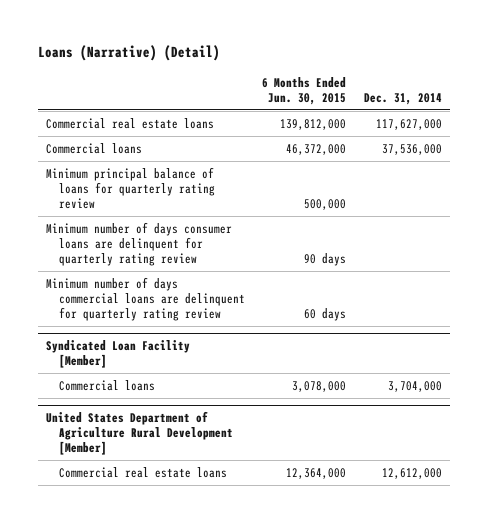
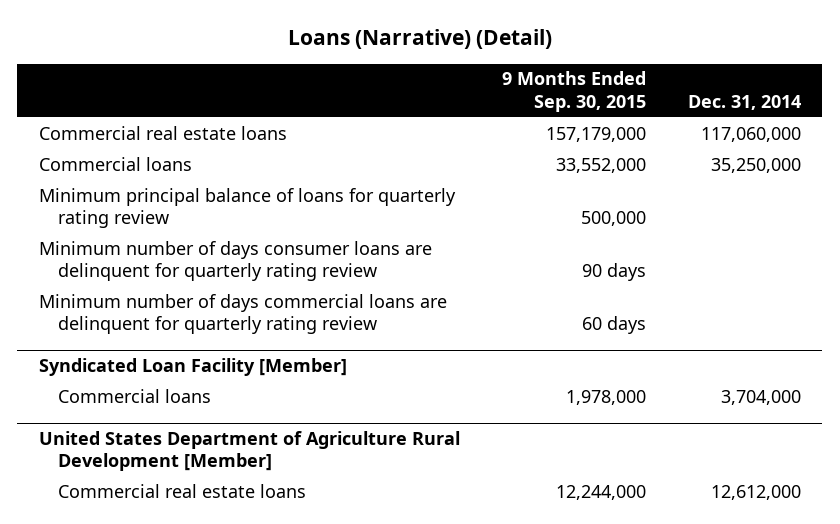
- | 6 Months Ended Jun. 30, 2015 | Dec. 31, 2014
+ | 9 Months Ended Sep. 30, 2015 | Dec. 31, 2014
- Commercial real estate loans | 139,812,000 | 117,627,000
- Commercial loans | 46,372,000 | 37,536,000
+ Commercial real estate loans | 157,179,000 | 117,060,000
+ Commercial loans | 33,552,000 | 35,250,000

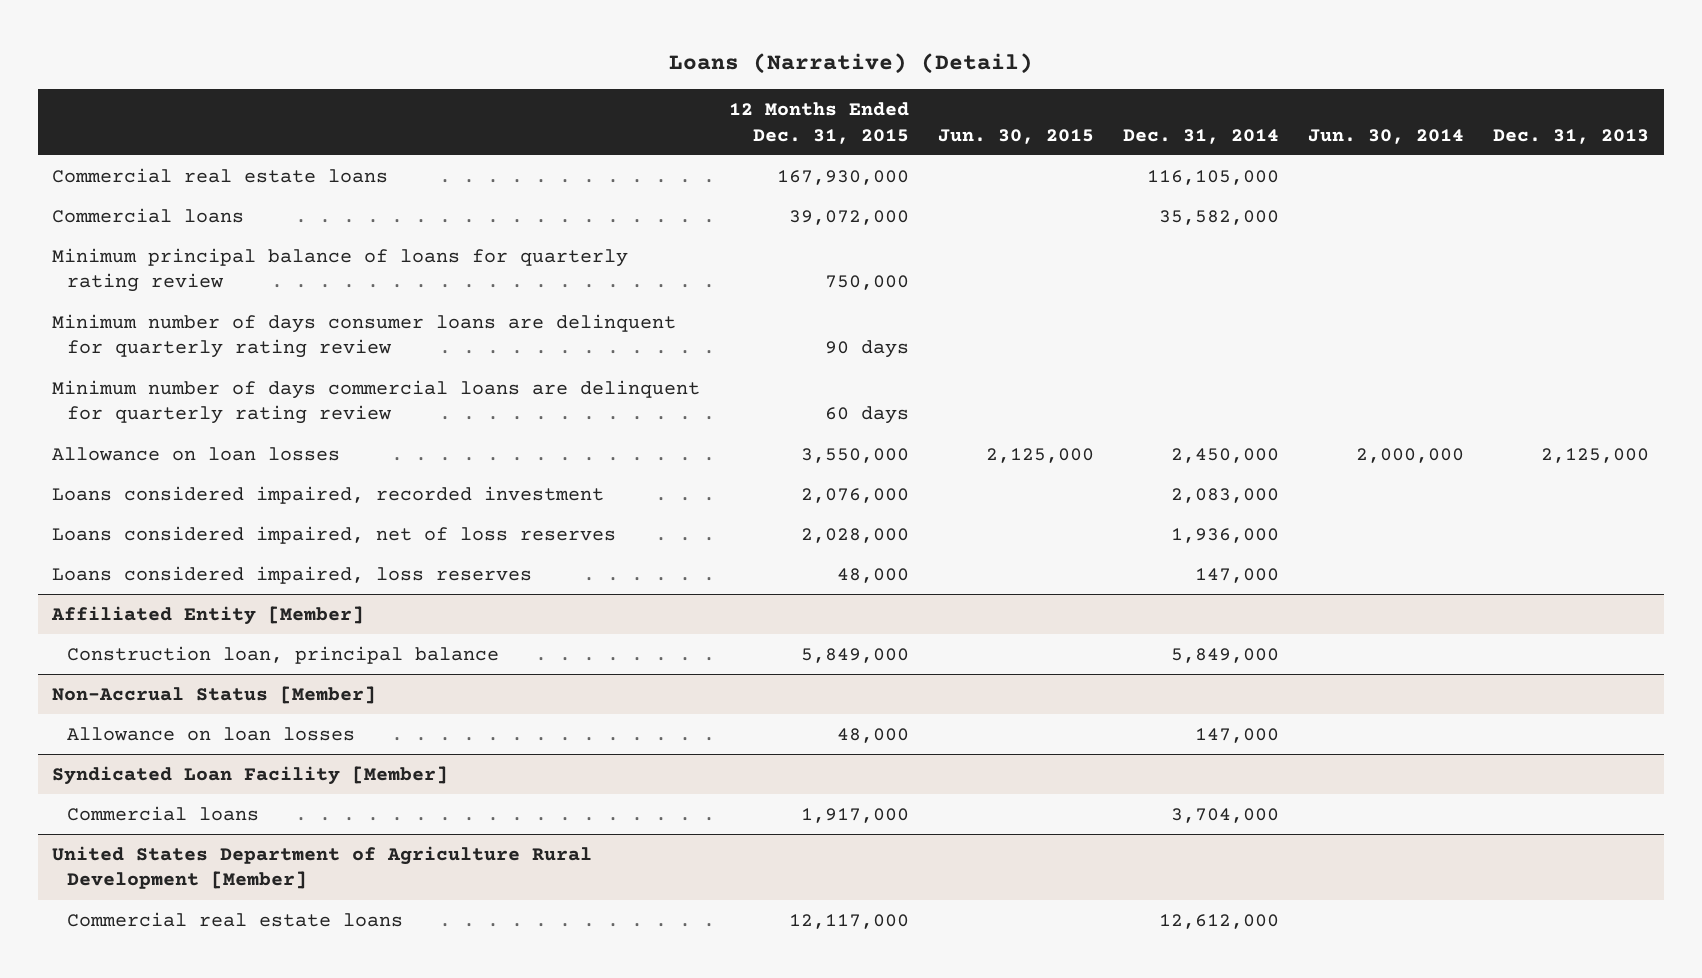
- | 9 Months Ended Sep. 30, 2015 | Dec. 31, 2014
+ | 12 Months Ended Dec. 31, 2015 | Jun. 30, 2015 | Dec. 31, 2014 | Jun. 30, 2014 | Dec. 31, 2013
- Commercial real estate loans | 157,179,000 | 117,060,000
- Commercial loans | 33,552,000 | 35,250,000
+ Commercial real estate loans | 167,930,000 | | 116,105,000 | |
+ Commercial loans | 39,072,000 | | 35,582,000 | |
+ Allowance on loan losses | 3,550,000 | 2,125,000 | 2,450,000 | 2,000,000 | 2,125,000
+ Loans considered impaired, recorded investment | 2,076,000 | | 2,083,000 | |
+ Loans considered impaired, net of loss reserves | 2,028,000 | | 1,936,000 | |
+ Loans considered impaired, loss reserves | 48,000 | | 147,000 | |
+ Affiliated Entity [Member]
+ Construction loan, principal balance | 5,849,000 | | 5,849,000 | |
+ Non-Accrual Status [Member]
+ Allowance on loan losses | 48,000 | | 147,000 | |

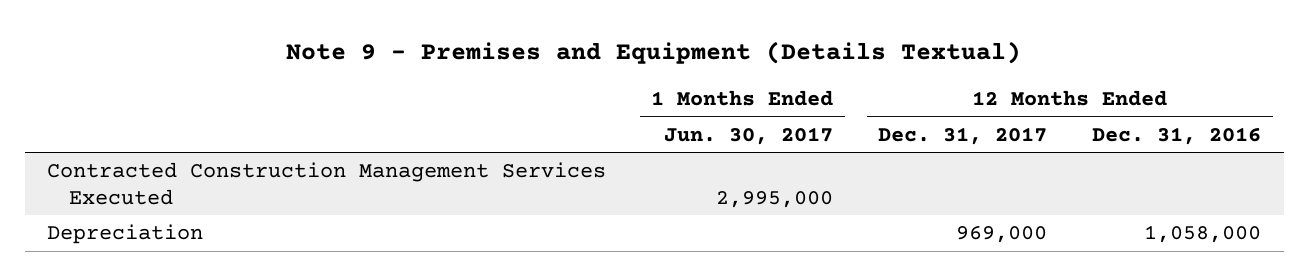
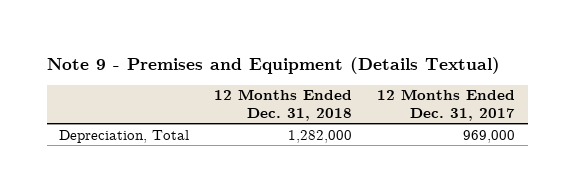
- | 1 Months Ended Jun. 30, 2017 | 12 Months Ended Dec. 31, 2017 | 12 Months Ended Dec. 31, 2016
+ | 12 Months Ended Dec. 31, 2018 | 12 Months Ended Dec. 31, 2017
- Contracted Construction Management Services Executed | 2,995,000 | |
- Depreciation | | 969,000 | 1,058,000
+ Depreciation, Total | 1,282,000 | 969,000

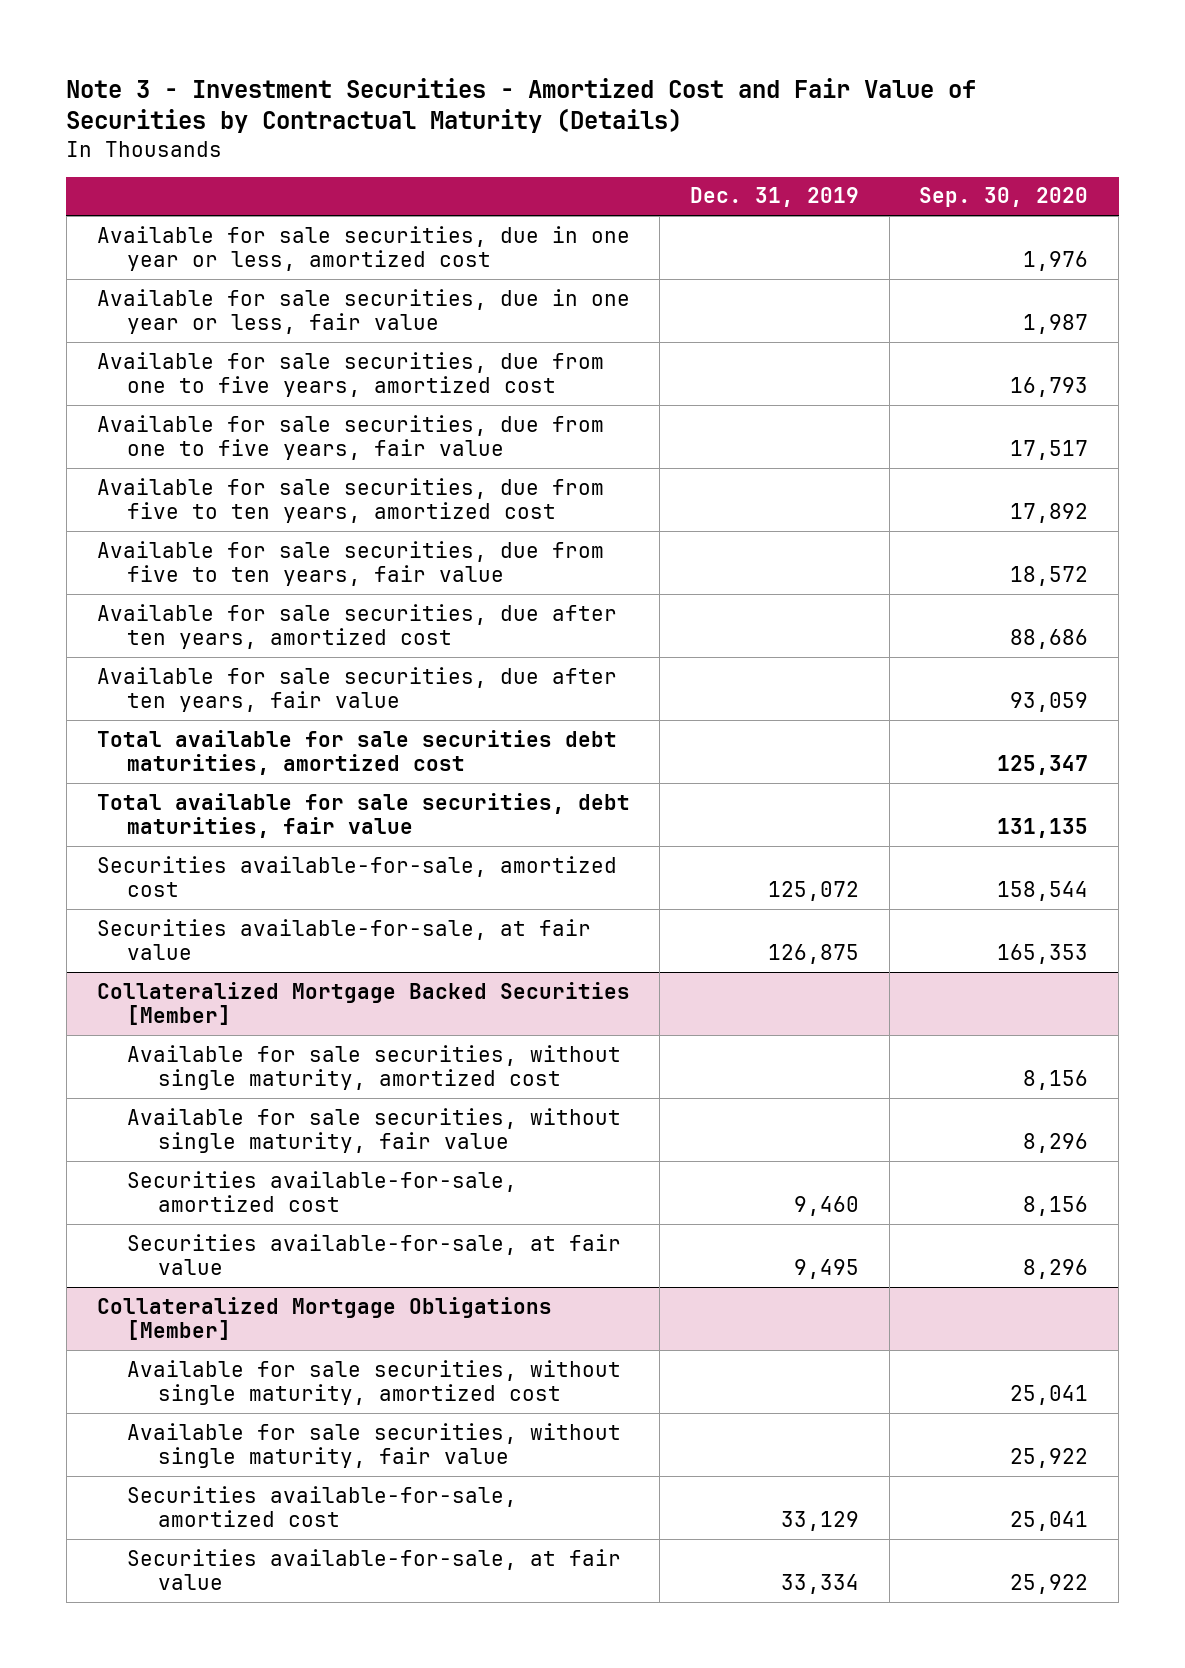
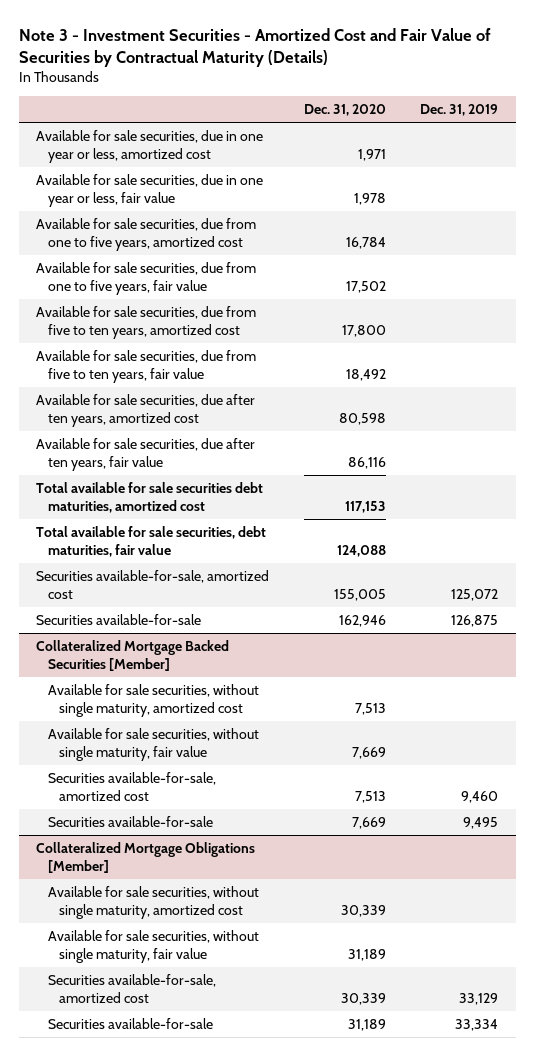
- | Dec. 31, 2019 | Sep. 30, 2020
+ | Dec. 31, 2020 | Dec. 31, 2019
- Securities available-for-sale, at fair value | 126,875 | 165,353
+ Securities available-for-sale | 162,946 | 126,875
@ Collateralized Mortgage Backed Securities [Member]
- Securities available-for-sale, at fair value | 9,495 | 8,296
+ Securities available-for-sale | 7,669 | 9,495
@ Collateralized Mortgage Obligations [Member]
- Securities available-for-sale, at fair value | 33,334 | 25,922
+ Securities available-for-sale | 31,189 | 33,334

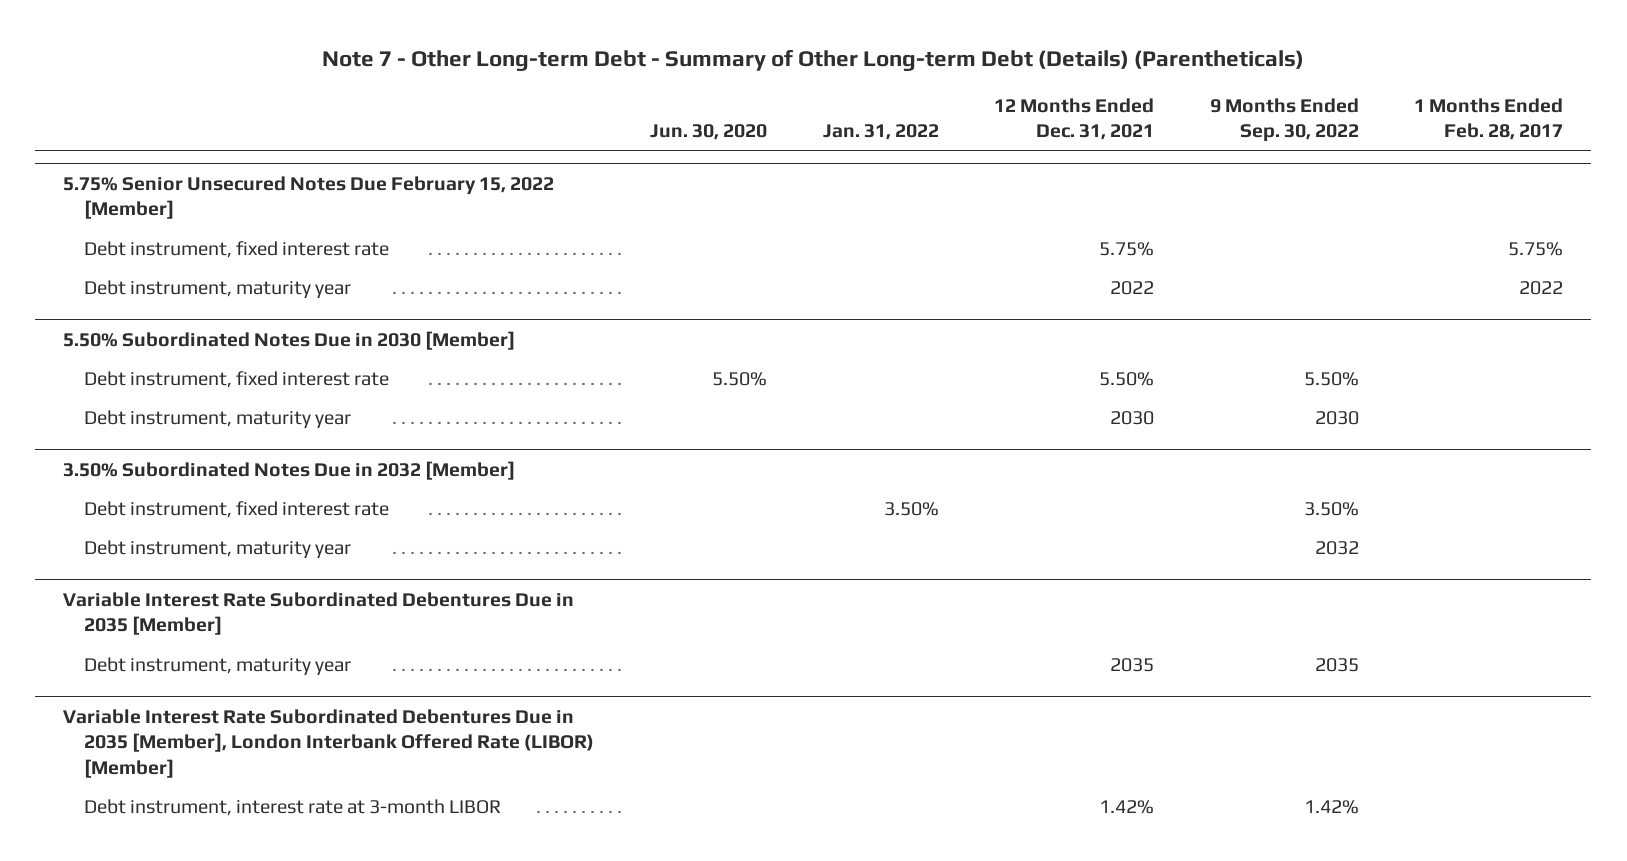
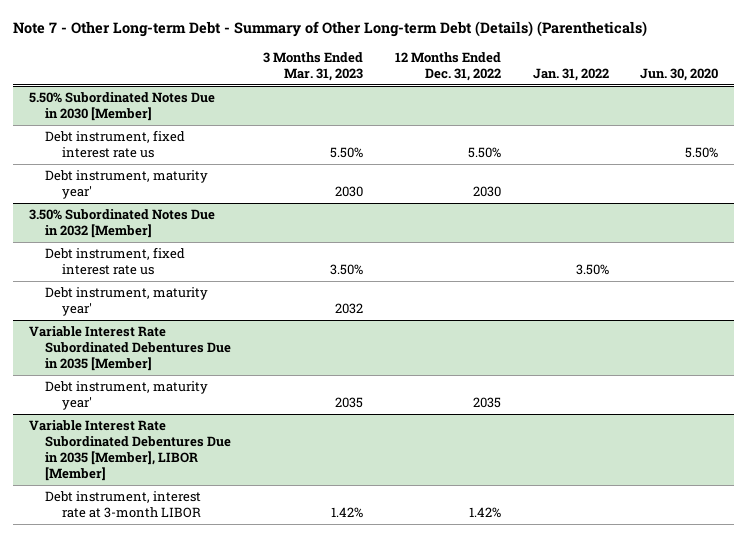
- | Jun. 30, 2020 | Jan. 31, 2022 | 12 Months Ended Dec. 31, 2021 | 9 Months Ended Sep. 30, 2022 | 1 Months Ended Feb. 28, 2017
+ | 3 Months Ended Mar. 31, 2023 | 12 Months Ended Dec. 31, 2022 | Jan. 31, 2022 | Jun. 30, 2020
- 5.75% Senior Unsecured Notes Due February 15, 2022 [Member]
- Debt instrument, fixed interest rate | | | 5.75% | | 5.75%
- Debt instrument, maturity year | | | 2022 | | 2022
@ 5.50% Subordinated Notes Due in 2030 [Member]
- Debt instrument, fixed interest rate | 5.50% | | 5.50% | 5.50% |
- Debt instrument, maturity year | | | 2030 | 2030 |
+ Debt instrument, fixed interest rate us | 5.50% | 5.50% | | 5.50%
+ Debt instrument, maturity year' | 2030 | 2030 | |
@ 3.50% Subordinated Notes Due in 2032 [Member]
- Debt instrument, fixed interest rate | | 3.50% | | 3.50% |
- Debt instrument, maturity year | | | | 2032 |
+ Debt instrument, fixed interest rate us | 3.50% | | 3.50% |
+ Debt instrument, maturity year' | 2032 | | |
@ Variable Interest Rate Subordinated Debentures Due in 2035 [Member]
- Debt instrument, maturity year | | | 2035 | 2035 |
- Variable Interest Rate Subordinated Debentures Due in 2035 [Member], London Interbank Offered Rate (LIBOR) [Member]
@ Variable Interest Rate Subordinated Debentures Due in 2035 [Member]
+ Debt instrument, maturity year' | 2035 | 2035 | |
+ Variable Interest Rate Subordinated Debentures Due in 2035 [Member], LIBOR [Member]

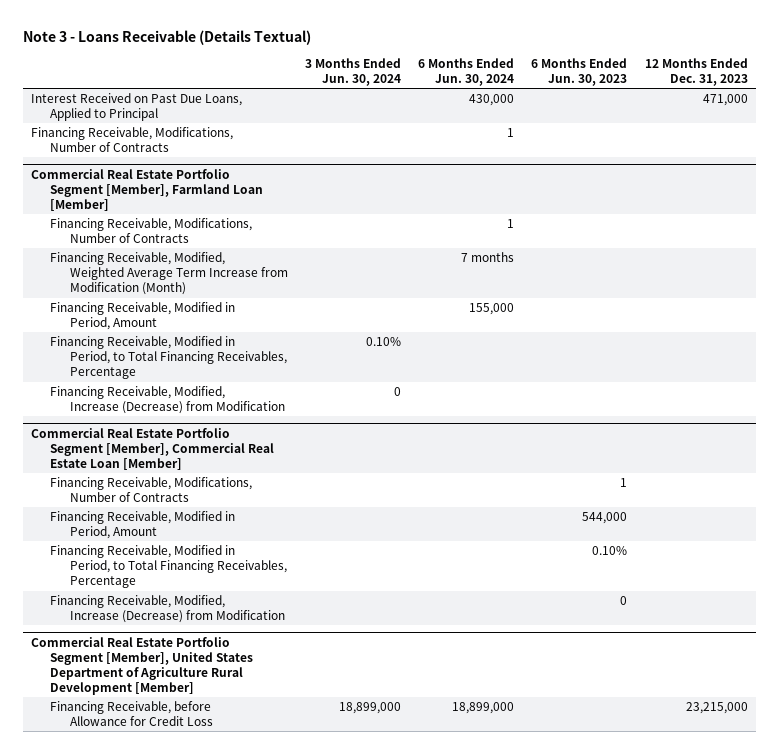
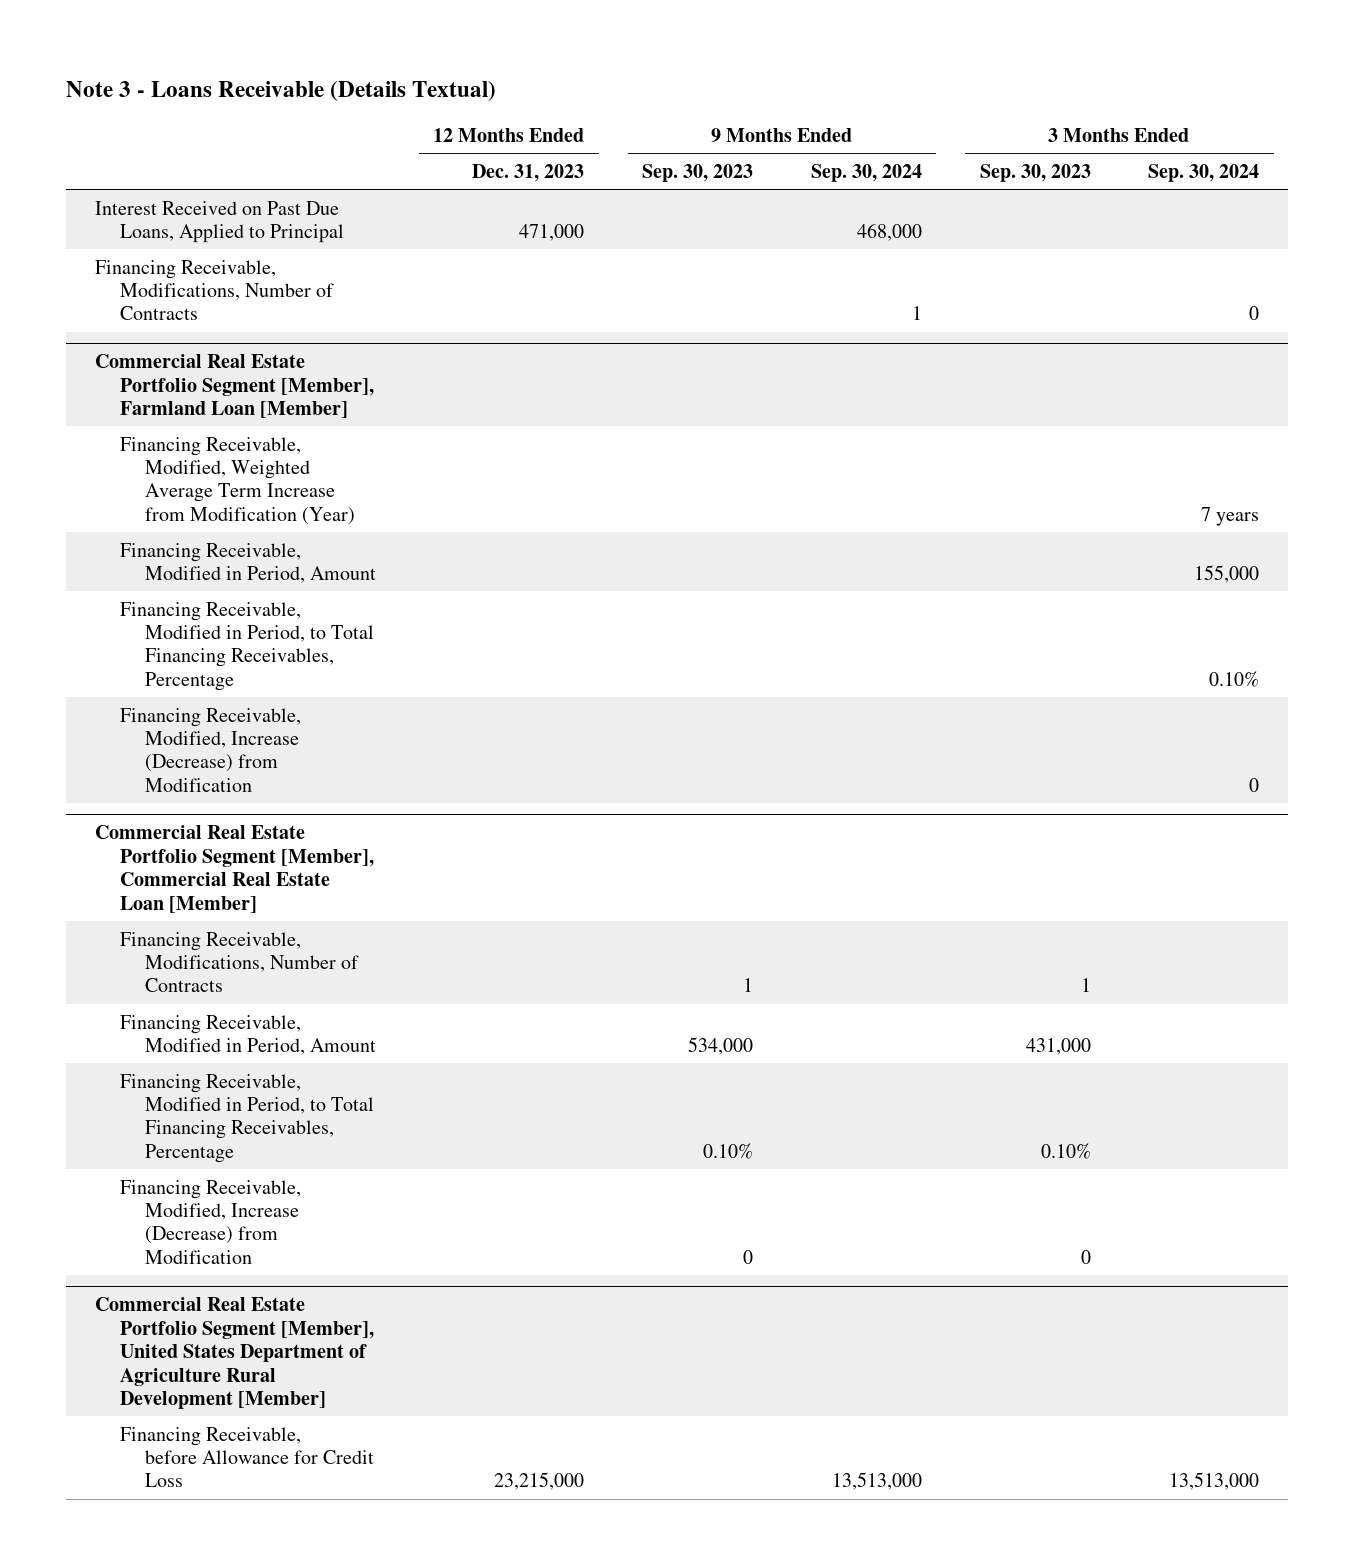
- | 3 Months Ended Jun. 30, 2024 | 6 Months Ended Jun. 30, 2024 | 6 Months Ended Jun. 30, 2023 | 12 Months Ended Dec. 31, 2023
+ | 12 Months Ended Dec. 31, 2023 | 9 Months Ended Sep. 30, 2023 | 9 Months Ended Sep. 30, 2024 | 3 Months Ended Sep. 30, 2023 | 3 Months Ended Sep. 30, 2024
@ Commercial Real Estate Portfolio Segment [Member], Farmland Loan [Member]
- Financing Receivable, Modifications, Number of Contracts | | 1 | |
- Financing Receivable, Modified, Weighted Average Term Increase from Modification (Month) | | 7 months | |
+ Financing Receivable, Modified, Weighted Average Term Increase from Modification (Year) | | | | | 7 years

